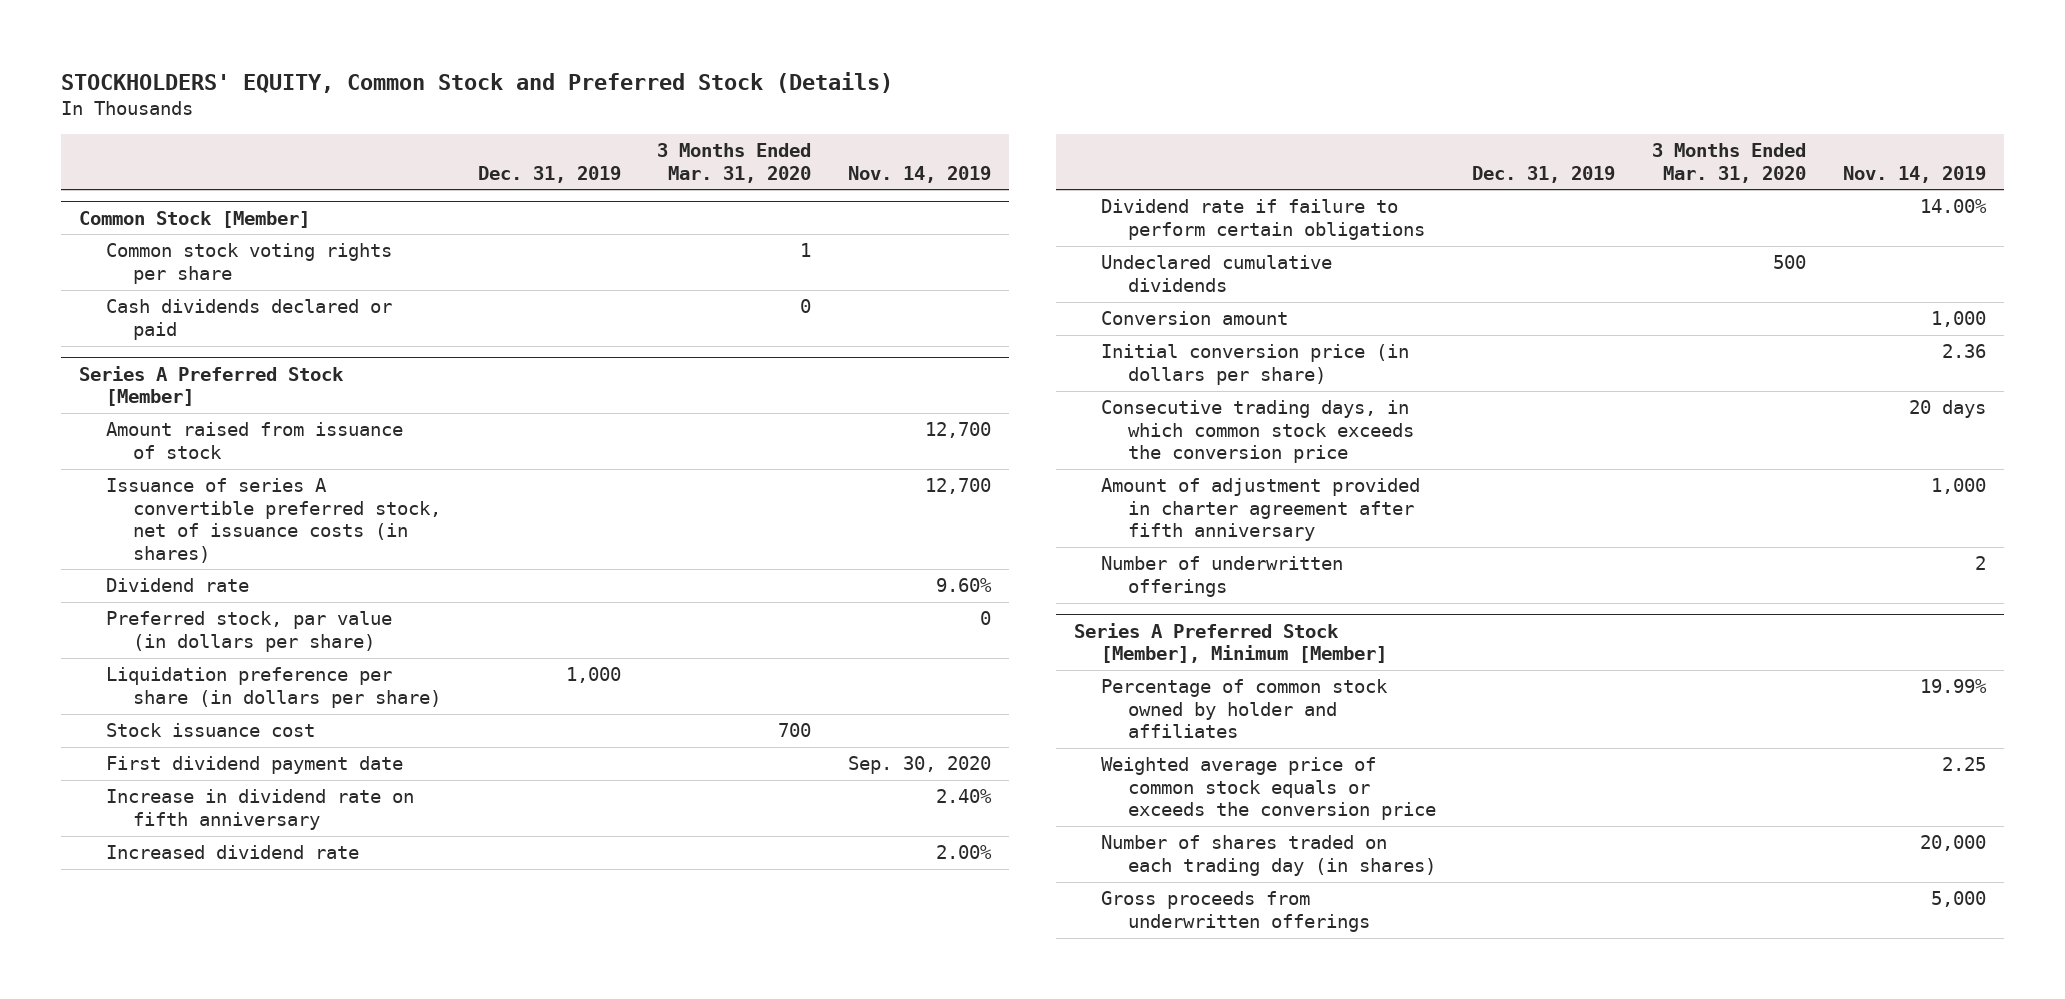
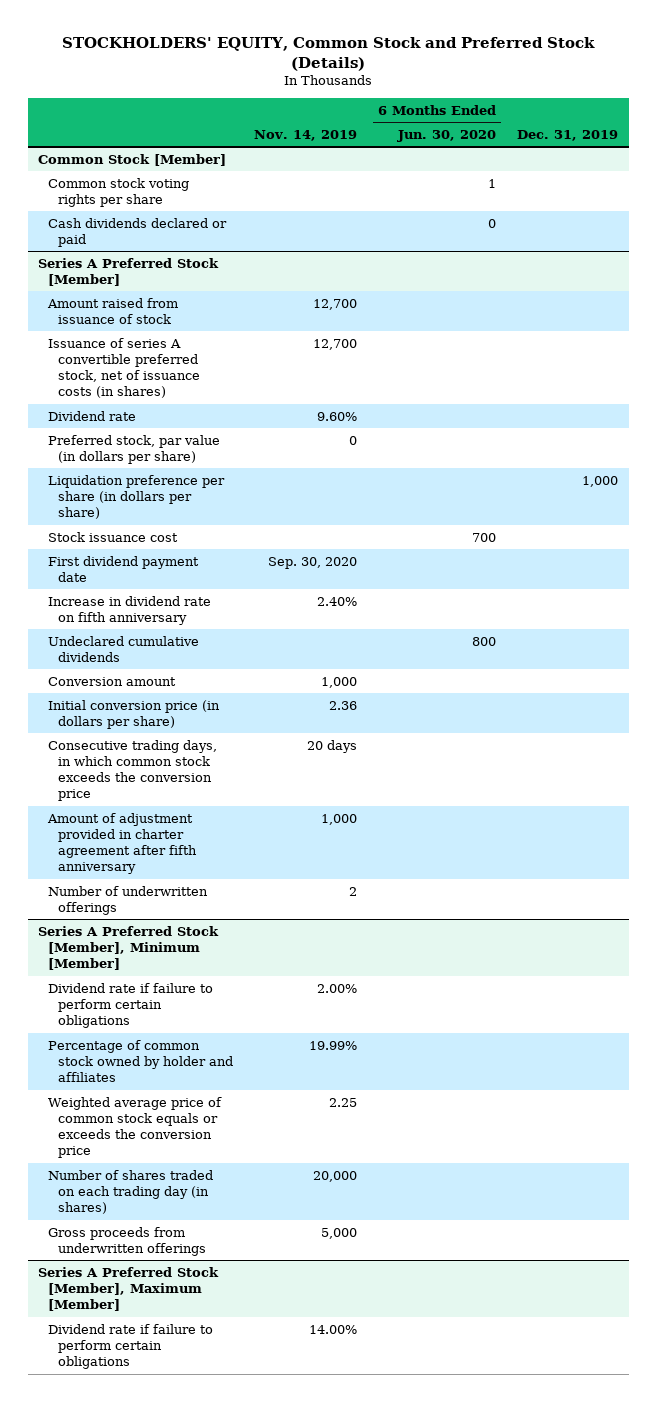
- | Dec. 31, 2019 | 3 Months Ended Mar. 31, 2020 | Nov. 14, 2019
+ | Nov. 14, 2019 | 6 Months Ended Jun. 30, 2020 | Dec. 31, 2019
@ Series A Preferred Stock [Member]
- Increased dividend rate | | | 2.00%
- Dividend rate if failure to perform certain obligations | | | 14.00%
@ Series A Preferred Stock [Member], Minimum [Member]
+ Dividend rate if failure to perform certain obligations | 2.00% | |
+ Series A Preferred Stock [Member], Maximum [Member]
+ Dividend rate if failure to perform certain obligations | 14.00% | |

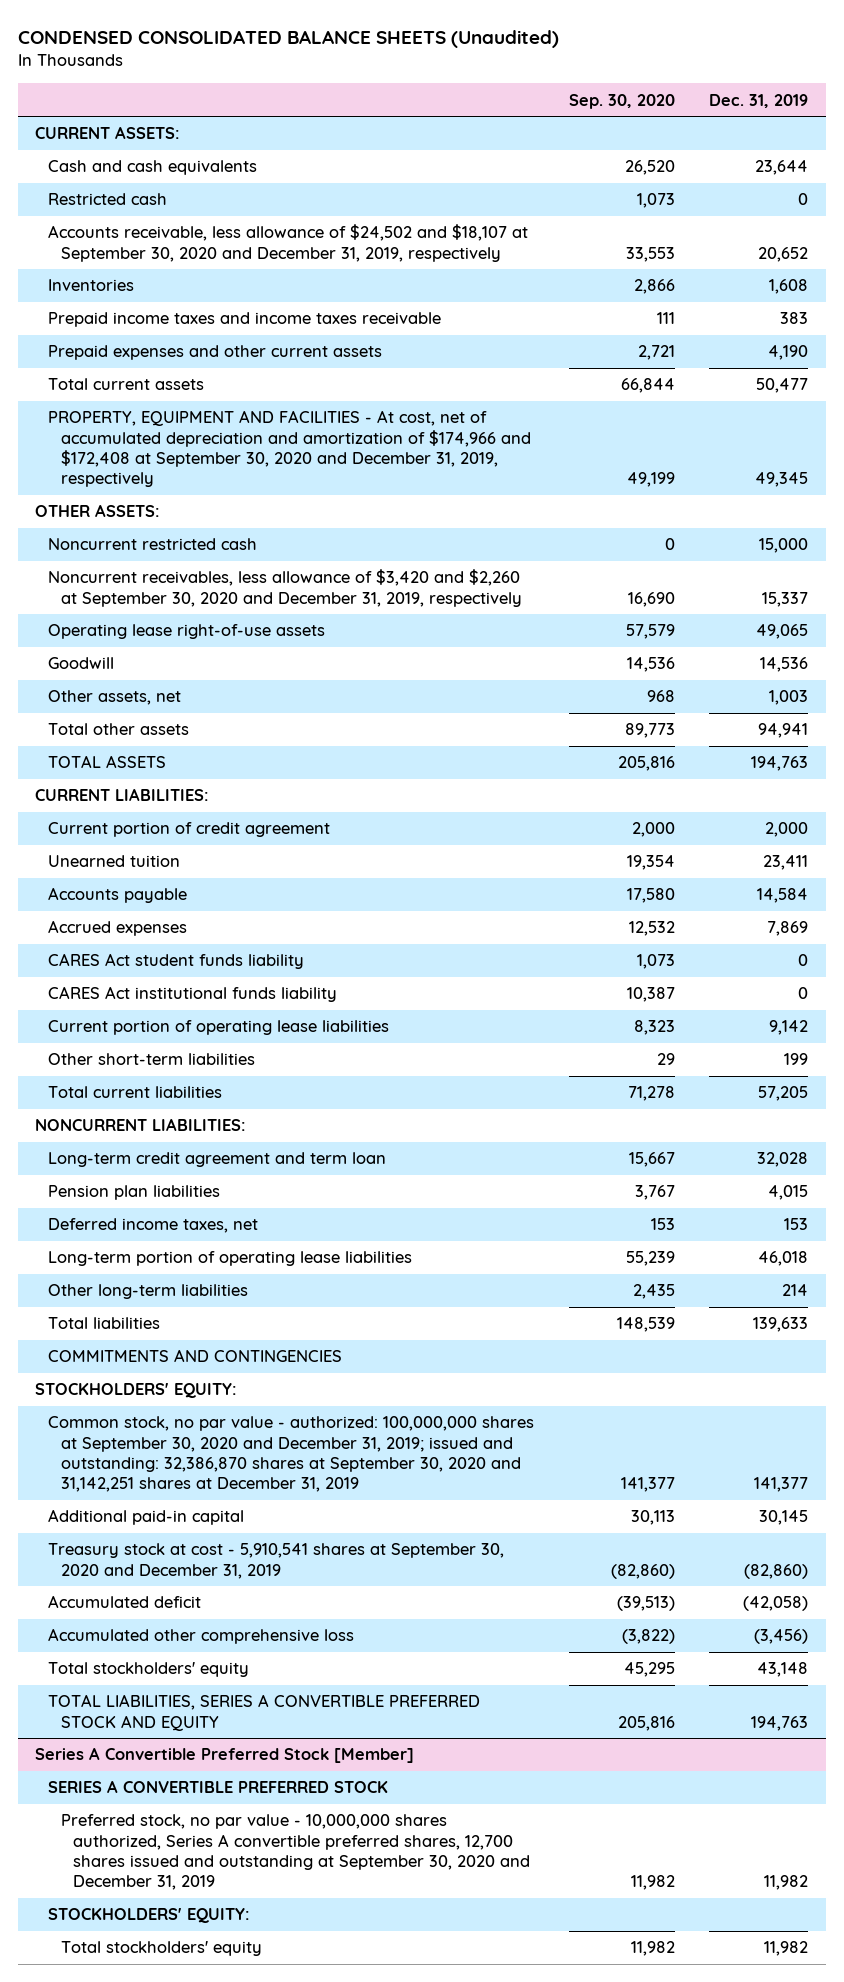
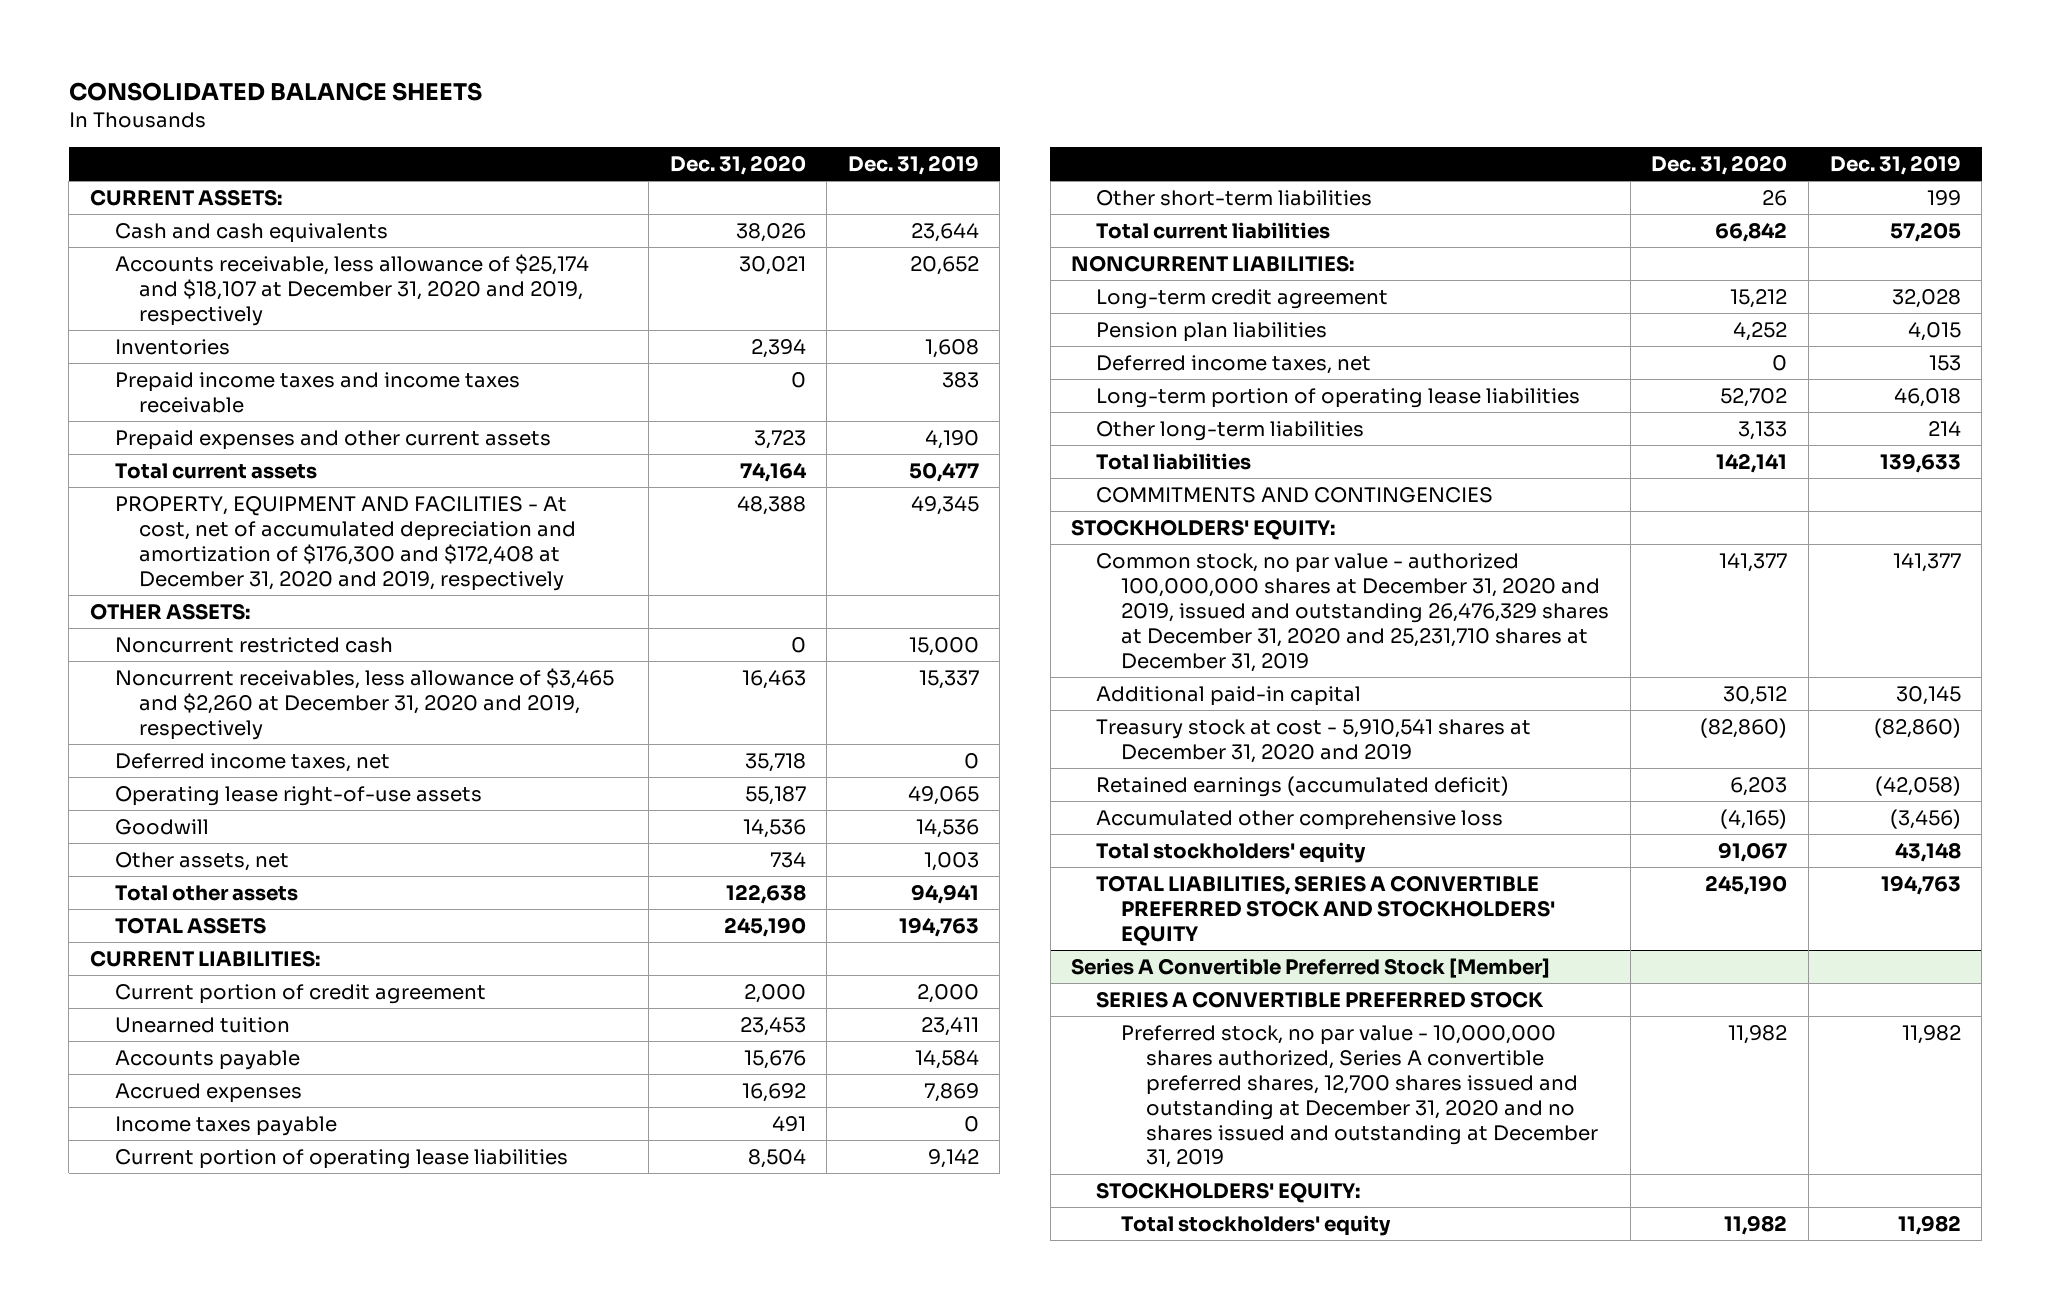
- CONDENSED CONSOLIDATED BALANCE SHEETS (Unaudited)
+ CONSOLIDATED BALANCE SHEETS
- | Sep. 30, 2020 | Dec. 31, 2019
+ | Dec. 31, 2020 | Dec. 31, 2019
- Restricted cash | 1,073 | 0
- Accounts receivable, less allowance of $24,502 and $18,107 at September 30, 2020 and December 31, 2019, respectively | 33,553 | 20,652
+ Accounts receivable, less allowance of $25,174 and $18,107 at December 31, 2020 and 2019, respectively | 30,021 | 20,652
- PROPERTY, EQUIPMENT AND FACILITIES - At cost, net of accumulated depreciation and amortization of $174,966 and $172,408 at September 30, 2020 and December 31, 2019, respectively | 49,199 | 49,345
+ PROPERTY, EQUIPMENT AND FACILITIES - At cost, net of accumulated depreciation and amortization of $176,300 and $172,408 at December 31, 2020 and 2019, respectively | 48,388 | 49,345
- Noncurrent receivables, less allowance of $3,420 and $2,260 at September 30, 2020 and December 31, 2019, respectively | 16,690 | 15,337
+ Noncurrent receivables, less allowance of $3,465 and $2,260 at December 31, 2020 and 2019, respectively | 16,463 | 15,337
+ Deferred income taxes, net | 35,718 | 0
- CARES Act student funds liability | 1,073 | 0
- CARES Act institutional funds liability | 10,387 | 0
+ Income taxes payable | 491 | 0
- Long-term credit agreement and term loan | 15,667 | 32,028
+ Long-term credit agreement | 15,212 | 32,028
- Common stock, no par value - authorized: 100,000,000 shares at September 30, 2020 and December 31, 2019; issued and outstanding: 32,386,870 shares at September 30, 2020 and 31,142,251 shares at December 31, 2019 | 141,377 | 141,377
+ Common stock, no par value - authorized 100,000,000 shares at December 31, 2020 and 2019, issued and outstanding 26,476,329 shares at December 31, 2020 and 25,231,710 shares at December 31, 2019 | 141,377 | 141,377
- Treasury stock at cost - 5,910,541 shares at September 30, 2020 and December 31, 2019 | (82,860) | (82,860)
- Accumulated deficit | (39,513) | (42,058)
+ Treasury stock at cost - 5,910,541 shares at December 31, 2020 and 2019 | (82,860) | (82,860)
+ Retained earnings (accumulated deficit) | 6,203 | (42,058)
- TOTAL LIABILITIES, SERIES A CONVERTIBLE PREFERRED STOCK AND EQUITY | 205,816 | 194,763
+ TOTAL LIABILITIES, SERIES A CONVERTIBLE PREFERRED STOCK AND STOCKHOLDERS' EQUITY | 245,190 | 194,763
@ Series A Convertible Preferred Stock [Member]
- Preferred stock, no par value - 10,000,000 shares authorized, Series A convertible preferred shares, 12,700 shares issued and outstanding at September 30, 2020 and December 31, 2019 | 11,982 | 11,982
+ Preferred stock, no par value - 10,000,000 shares authorized, Series A convertible preferred shares, 12,700 shares issued and outstanding at December 31, 2020 and no shares issued and outstanding at December 31, 2019 | 11,982 | 11,982

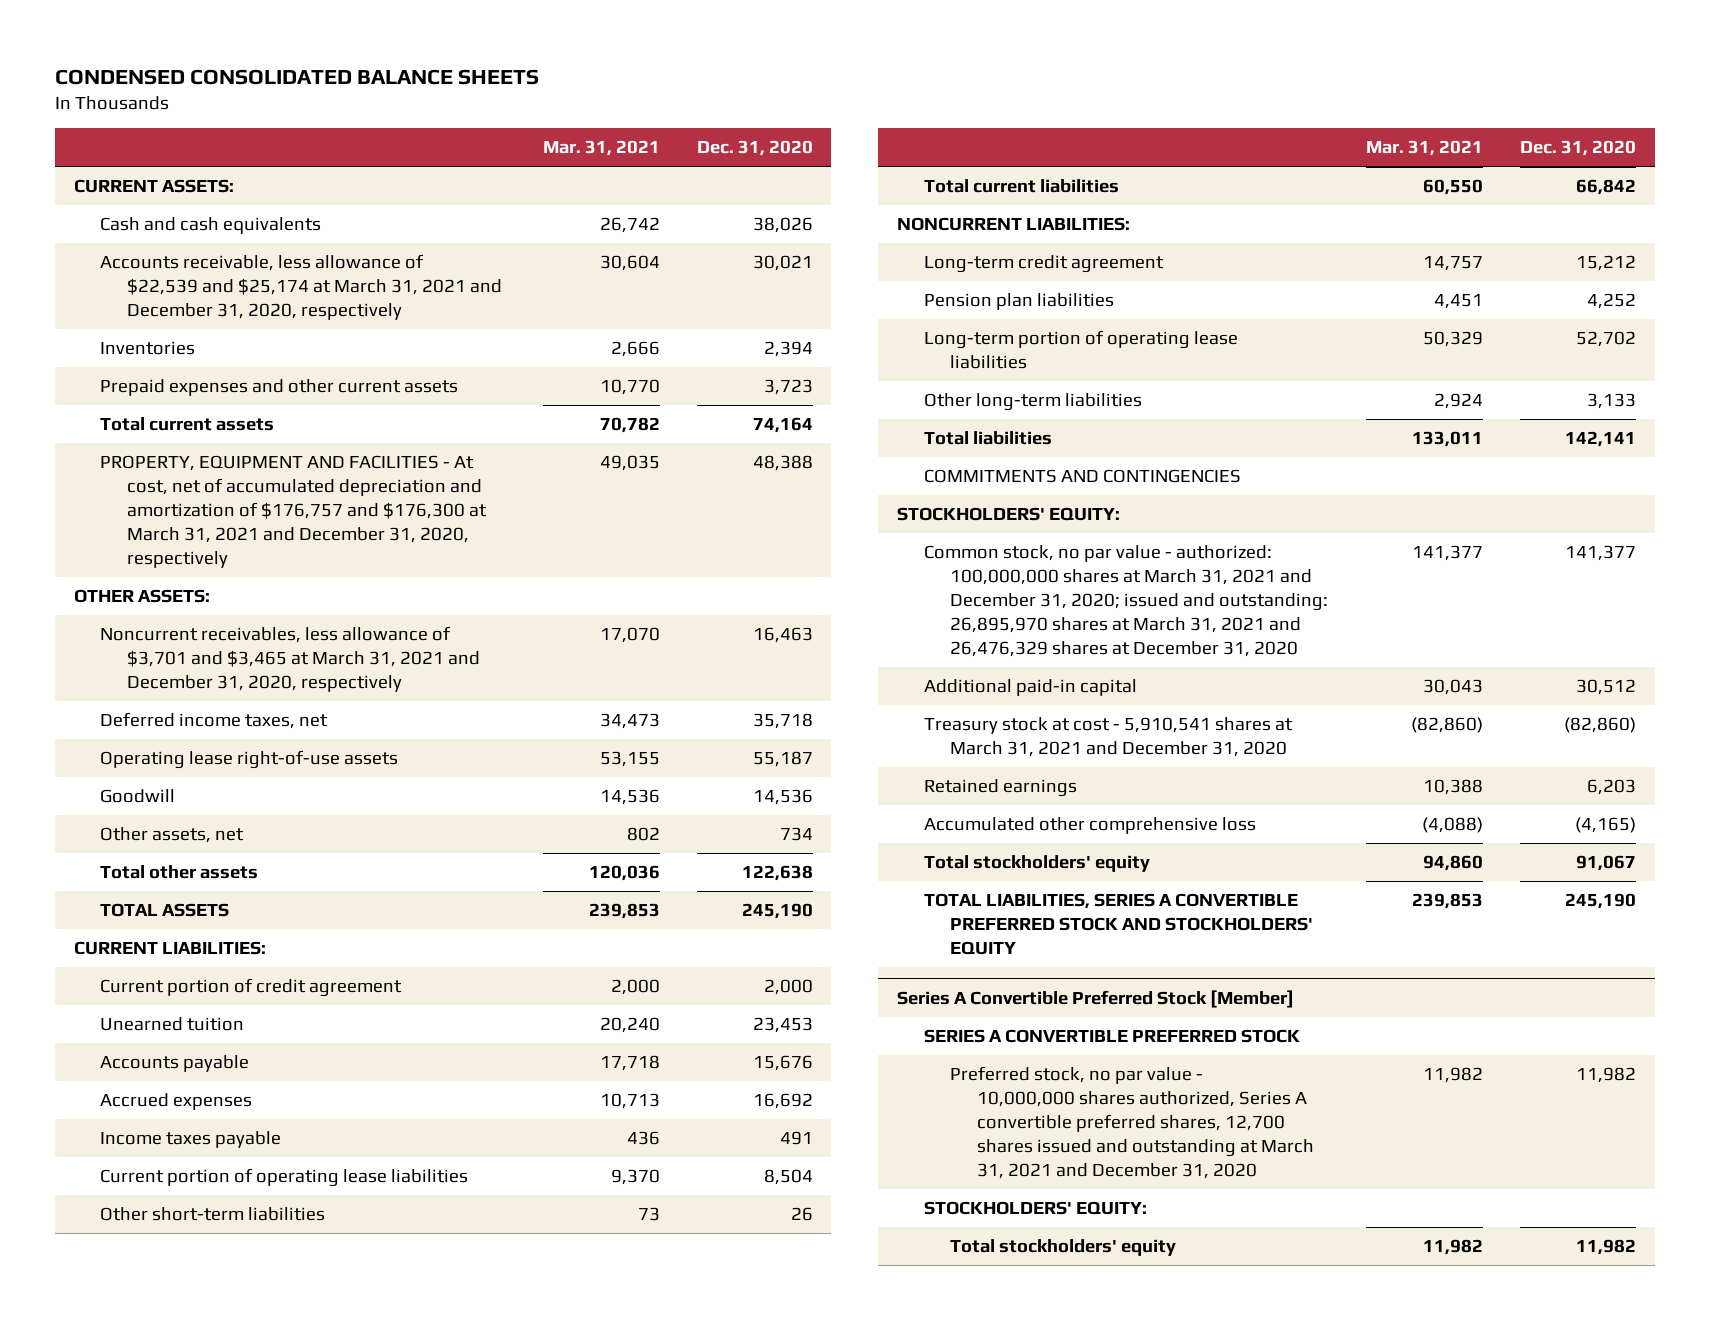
- CONSOLIDATED BALANCE SHEETS
+ CONDENSED CONSOLIDATED BALANCE SHEETS
- | Dec. 31, 2020 | Dec. 31, 2019
+ | Mar. 31, 2021 | Dec. 31, 2020
- Accounts receivable, less allowance of $25,174 and $18,107 at December 31, 2020 and 2019, respectively | 30,021 | 20,652
+ Accounts receivable, less allowance of $22,539 and $25,174 at March 31, 2021 and December 31, 2020, respectively | 30,604 | 30,021
- Prepaid income taxes and income taxes receivable | 0 | 383
- PROPERTY, EQUIPMENT AND FACILITIES - At cost, net of accumulated depreciation and amortization of $176,300 and $172,408 at December 31, 2020 and 2019, respectively | 48,388 | 49,345
+ PROPERTY, EQUIPMENT AND FACILITIES - At cost, net of accumulated depreciation and amortization of $176,757 and $176,300 at March 31, 2021 and December 31, 2020, respectively | 49,035 | 48,388
- Noncurrent restricted cash | 0 | 15,000
- Noncurrent receivables, less allowance of $3,465 and $2,260 at December 31, 2020 and 2019, respectively | 16,463 | 15,337
+ Noncurrent receivables, less allowance of $3,701 and $3,465 at March 31, 2021 and December 31, 2020, respectively | 17,070 | 16,463
- Deferred income taxes, net | 0 | 153
- Common stock, no par value - authorized 100,000,000 shares at December 31, 2020 and 2019, issued and outstanding 26,476,329 shares at December 31, 2020 and 25,231,710 shares at December 31, 2019 | 141,377 | 141,377
+ Common stock, no par value - authorized: 100,000,000 shares at March 31, 2021 and December 31, 2020; issued and outstanding: 26,895,970 shares at March 31, 2021 and 26,476,329 shares at December 31, 2020 | 141,377 | 141,377
- Treasury stock at cost - 5,910,541 shares at December 31, 2020 and 2019 | (82,860) | (82,860)
- Retained earnings (accumulated deficit) | 6,203 | (42,058)
+ Treasury stock at cost - 5,910,541 shares at March 31, 2021 and December 31, 2020 | (82,860) | (82,860)
+ Retained earnings | 10,388 | 6,203
@ Series A Convertible Preferred Stock [Member]
- Preferred stock, no par value - 10,000,000 shares authorized, Series A convertible preferred shares, 12,700 shares issued and outstanding at December 31, 2020 and no shares issued and outstanding at December 31, 2019 | 11,982 | 11,982
+ Preferred stock, no par value - 10,000,000 shares authorized, Series A convertible preferred shares, 12,700 shares issued and outstanding at March 31, 2021 and December 31, 2020 | 11,982 | 11,982

